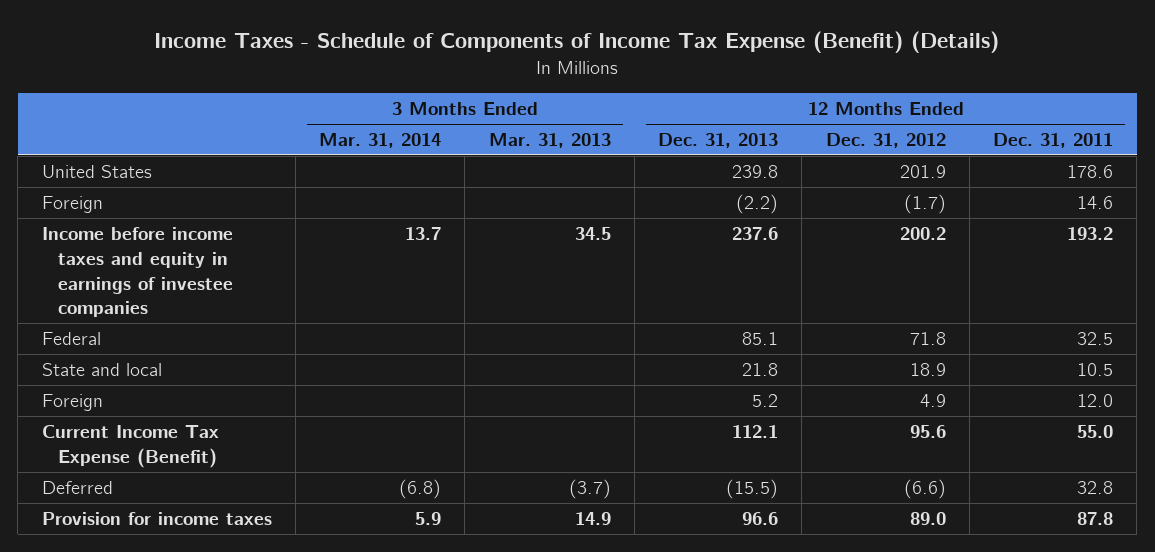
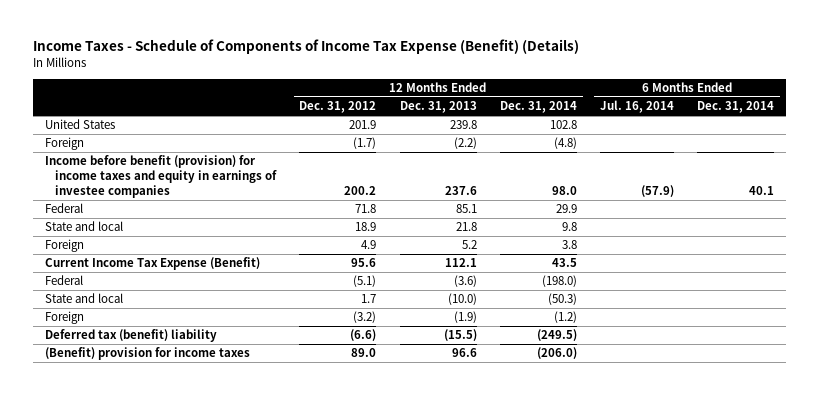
- | 3 Months Ended Mar. 31, 2014 | 3 Months Ended Mar. 31, 2013 | 12 Months Ended Dec. 31, 2013 | 12 Months Ended Dec. 31, 2012 | 12 Months Ended Dec. 31, 2011
+ | 12 Months Ended Dec. 31, 2012 | 12 Months Ended Dec. 31, 2013 | 12 Months Ended Dec. 31, 2014 | 6 Months Ended Jul. 16, 2014 | 6 Months Ended Dec. 31, 2014
- Income before income taxes and equity in earnings of investee companies | 13.7 | 34.5 | 237.6 | 200.2 | 193.2
+ Income before benefit (provision) for income taxes and equity in earnings of investee companies | 200.2 | 237.6 | 98.0 | (57.9) | 40.1
- Deferred | (6.8) | (3.7) | (15.5) | (6.6) | 32.8
- Provision for income taxes | 5.9 | 14.9 | 96.6 | 89.0 | 87.8
+ Federal | (5.1) | (3.6) | (198.0) | |
+ State and local | 1.7 | (10.0) | (50.3) | |
+ Foreign | (3.2) | (1.9) | (1.2) | |
+ Deferred tax (benefit) liability | (6.6) | (15.5) | (249.5) | |
+ (Benefit) provision for income taxes | 89.0 | 96.6 | (206.0) | |

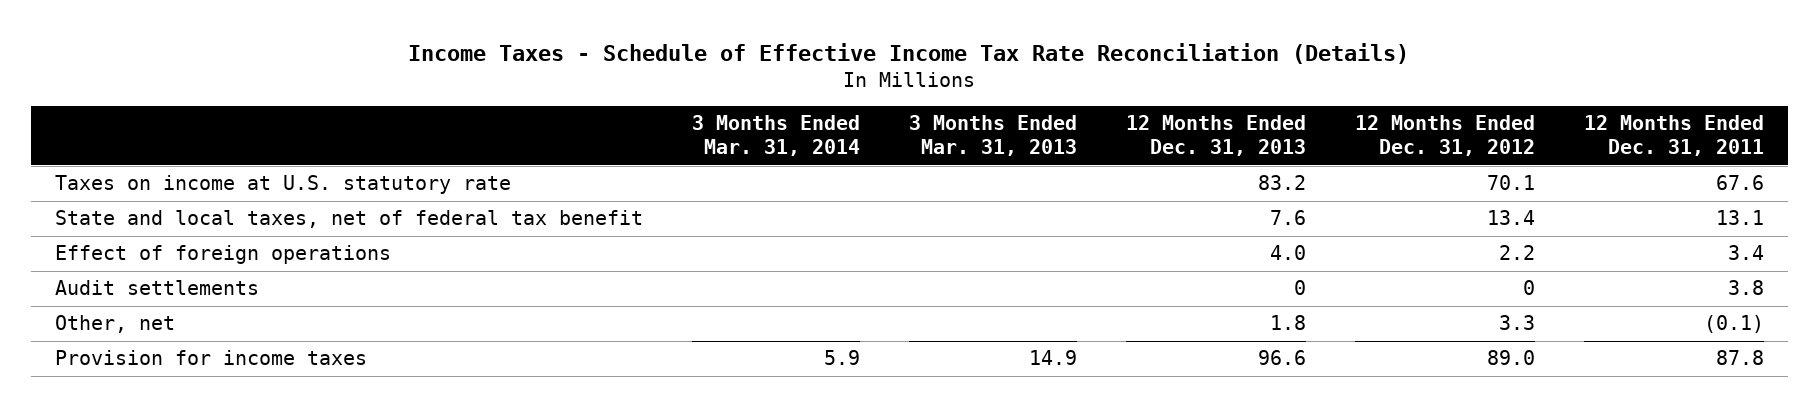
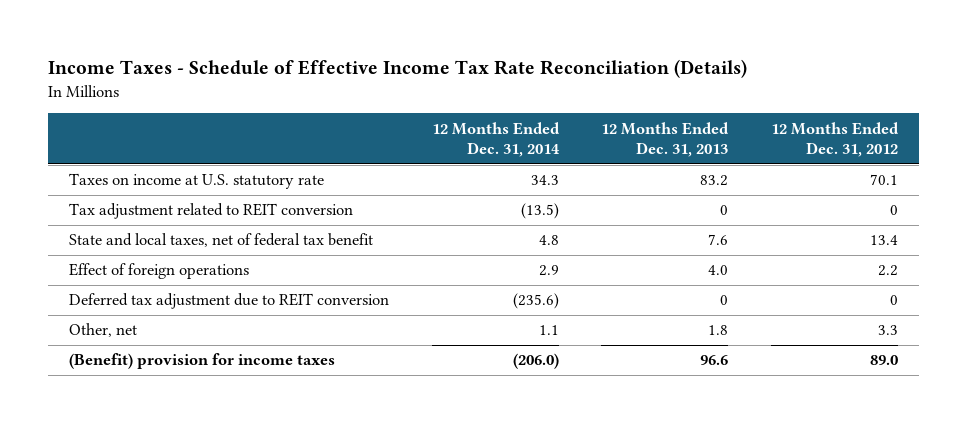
- | 3 Months Ended Mar. 31, 2014 | 3 Months Ended Mar. 31, 2013 | 12 Months Ended Dec. 31, 2013 | 12 Months Ended Dec. 31, 2012 | 12 Months Ended Dec. 31, 2011
+ | 12 Months Ended Dec. 31, 2014 | 12 Months Ended Dec. 31, 2013 | 12 Months Ended Dec. 31, 2012
+ Tax adjustment related to REIT conversion | (13.5) | 0 | 0
- Audit settlements | | | 0 | 0 | 3.8
+ Deferred tax adjustment due to REIT conversion | (235.6) | 0 | 0
- Provision for income taxes | 5.9 | 14.9 | 96.6 | 89.0 | 87.8
+ (Benefit) provision for income taxes | (206.0) | 96.6 | 89.0

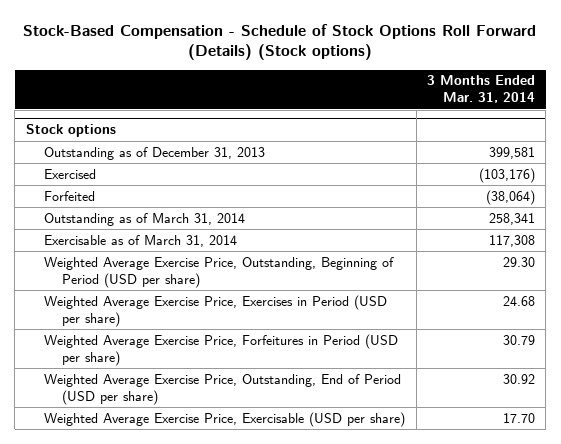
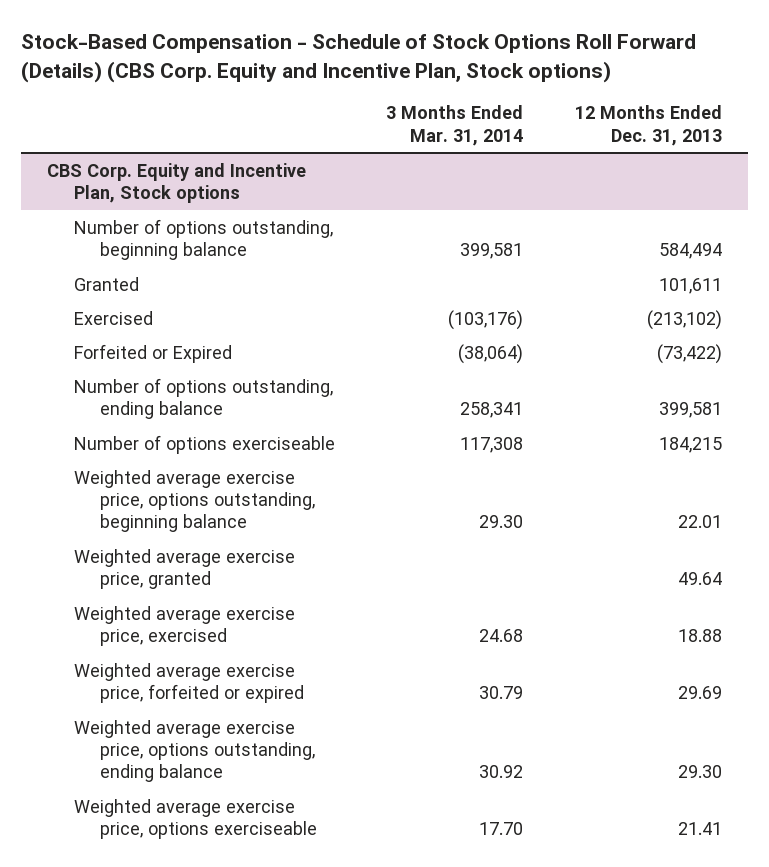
- Stock-Based Compensation - Schedule of Stock Options Roll Forward (Details) (Stock options)
+ Stock-Based Compensation - Schedule of Stock Options Roll Forward (Details) (CBS Corp. Equity and Incentive Plan, Stock options)
- | 3 Months Ended Mar. 31, 2014
+ | 3 Months Ended Mar. 31, 2014 | 12 Months Ended Dec. 31, 2013
- Stock options
- Outstanding as of December 31, 2013 | 399,581
+ CBS Corp. Equity and Incentive Plan, Stock options
+ Number of options outstanding, beginning balance | 399,581 | 584,494
+ Granted | | 101,611
- Forfeited | (38,064)
- Outstanding as of March 31, 2014 | 258,341
- Exercisable as of March 31, 2014 | 117,308
- Weighted Average Exercise Price, Outstanding, Beginning of Period (USD per share) | 29.30
- Weighted Average Exercise Price, Exercises in Period (USD per share) | 24.68
- Weighted Average Exercise Price, Forfeitures in Period (USD per share) | 30.79
- Weighted Average Exercise Price, Outstanding, End of Period (USD per share) | 30.92
- Weighted Average Exercise Price, Exercisable (USD per share) | 17.70
+ Forfeited or Expired | (38,064) | (73,422)
+ Number of options outstanding, ending balance | 258,341 | 399,581
+ Number of options exerciseable | 117,308 | 184,215
+ Weighted average exercise price, options outstanding, beginning balance | 29.30 | 22.01
+ Weighted average exercise price, granted | | 49.64
+ Weighted average exercise price, exercised | 24.68 | 18.88
+ Weighted average exercise price, forfeited or expired | 30.79 | 29.69
+ Weighted average exercise price, options outstanding, ending balance | 30.92 | 29.30
+ Weighted average exercise price, options exerciseable | 17.70 | 21.41

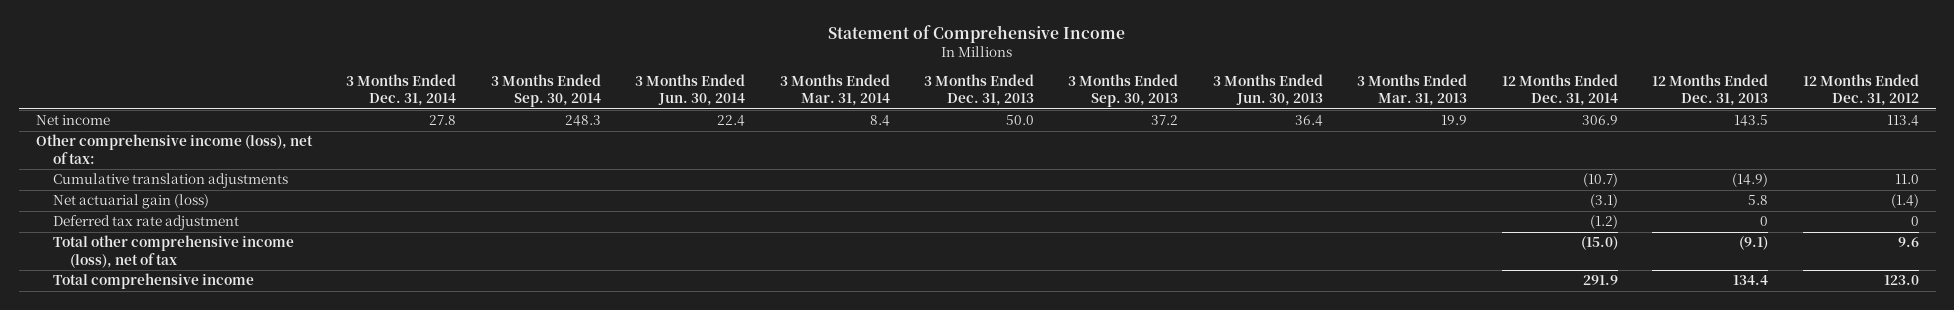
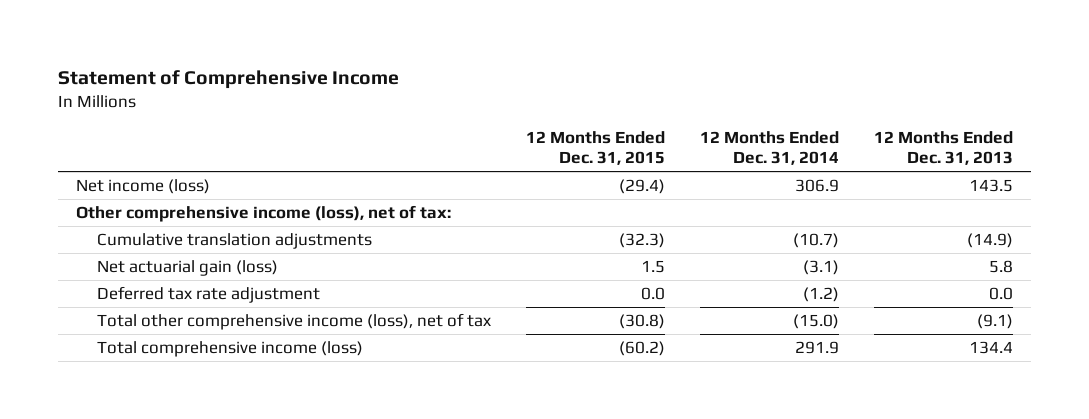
- | 3 Months Ended Dec. 31, 2014 | 3 Months Ended Sep. 30, 2014 | 3 Months Ended Jun. 30, 2014 | 3 Months Ended Mar. 31, 2014 | 3 Months Ended Dec. 31, 2013 | 3 Months Ended Sep. 30, 2013 | 3 Months Ended Jun. 30, 2013 | 3 Months Ended Mar. 31, 2013 | 12 Months Ended Dec. 31, 2014 | 12 Months Ended Dec. 31, 2013 | 12 Months Ended Dec. 31, 2012
+ | 12 Months Ended Dec. 31, 2015 | 12 Months Ended Dec. 31, 2014 | 12 Months Ended Dec. 31, 2013
- Net income | 27.8 | 248.3 | 22.4 | 8.4 | 50.0 | 37.2 | 36.4 | 19.9 | 306.9 | 143.5 | 113.4
+ Net income (loss) | (29.4) | 306.9 | 143.5
- Deferred tax rate adjustment | | | | | | | | | (1.2) | 0 | 0
+ Deferred tax rate adjustment | 0.0 | (1.2) | 0.0
- Total comprehensive income | | | | | | | | | 291.9 | 134.4 | 123.0
+ Total comprehensive income (loss) | (60.2) | 291.9 | 134.4

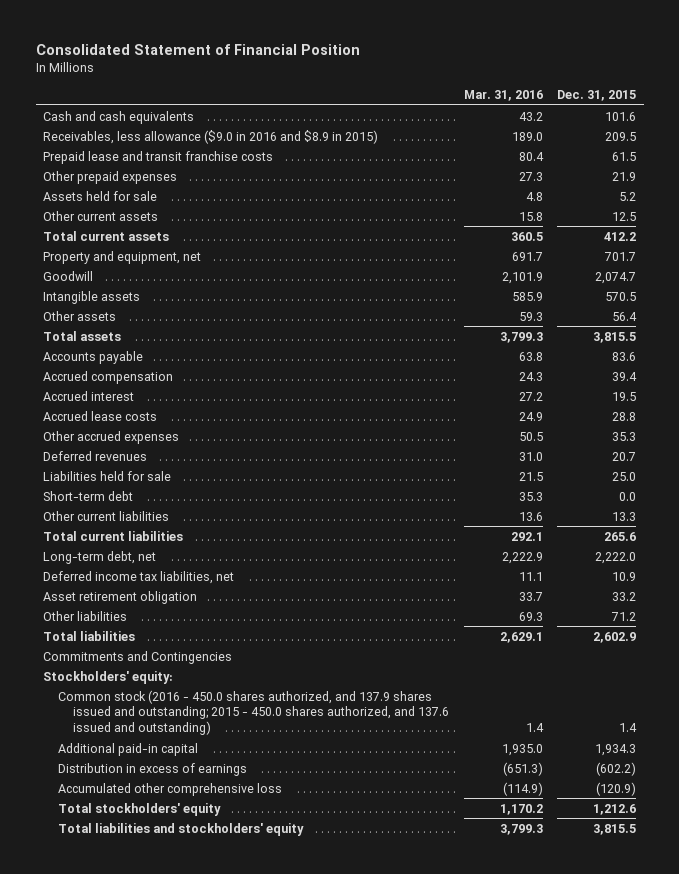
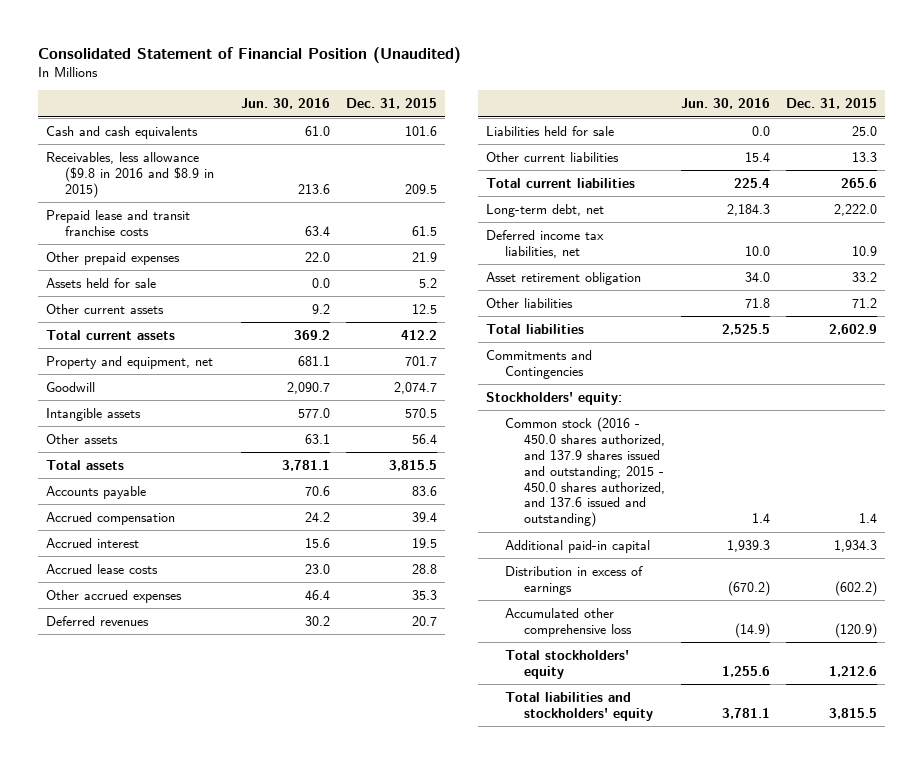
- Consolidated Statement of Financial Position
+ Consolidated Statement of Financial Position (Unaudited)
- | Mar. 31, 2016 | Dec. 31, 2015
+ | Jun. 30, 2016 | Dec. 31, 2015
- Receivables, less allowance ($9.0 in 2016 and $8.9 in 2015) | 189.0 | 209.5
+ Receivables, less allowance ($9.8 in 2016 and $8.9 in 2015) | 213.6 | 209.5
- Short-term debt | 35.3 | 0.0

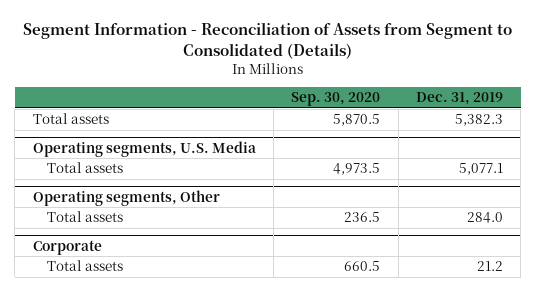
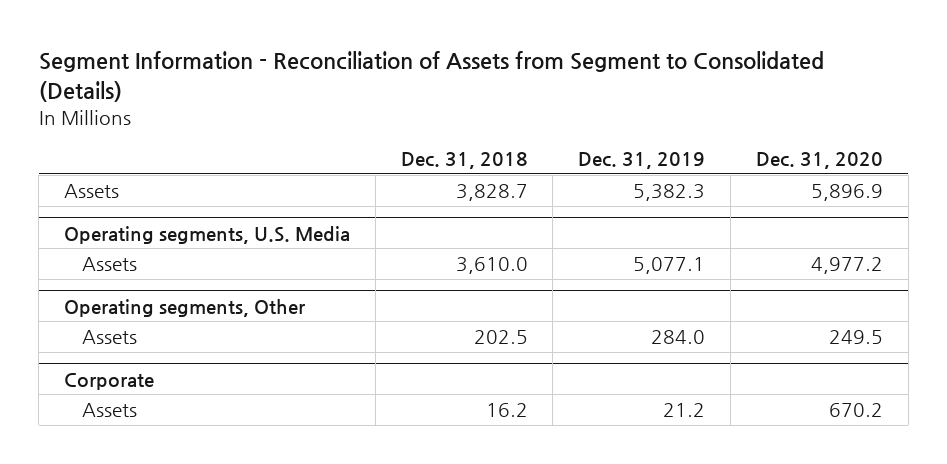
- | Sep. 30, 2020 | Dec. 31, 2019
+ | Dec. 31, 2018 | Dec. 31, 2019 | Dec. 31, 2020
- Total assets | 5,870.5 | 5,382.3
+ Assets | 3,828.7 | 5,382.3 | 5,896.9
@ Operating segments, U.S. Media
- Total assets | 4,973.5 | 5,077.1
+ Assets | 3,610.0 | 5,077.1 | 4,977.2
@ Operating segments, Other
- Total assets | 236.5 | 284.0
+ Assets | 202.5 | 284.0 | 249.5
@ Corporate
- Total assets | 660.5 | 21.2
+ Assets | 16.2 | 21.2 | 670.2

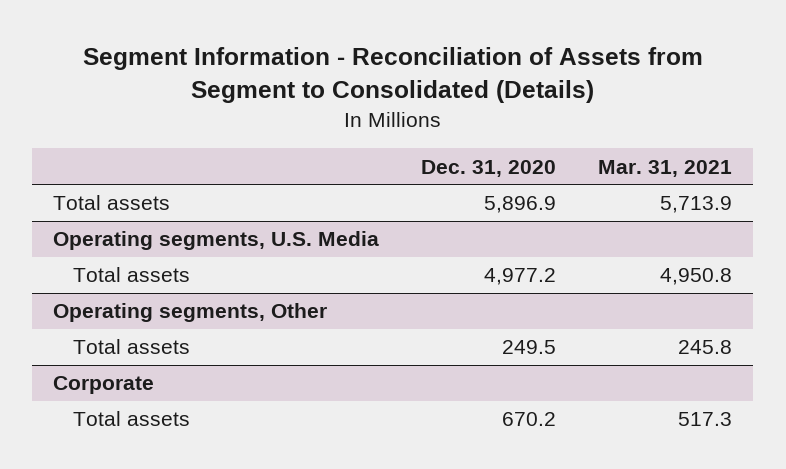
- | Dec. 31, 2018 | Dec. 31, 2019 | Dec. 31, 2020
+ | Dec. 31, 2020 | Mar. 31, 2021
- Assets | 3,828.7 | 5,382.3 | 5,896.9
+ Total assets | 5,896.9 | 5,713.9
@ Operating segments, U.S. Media
- Assets | 3,610.0 | 5,077.1 | 4,977.2
+ Total assets | 4,977.2 | 4,950.8
@ Operating segments, Other
- Assets | 202.5 | 284.0 | 249.5
+ Total assets | 249.5 | 245.8
@ Corporate
- Assets | 16.2 | 21.2 | 670.2
+ Total assets | 670.2 | 517.3

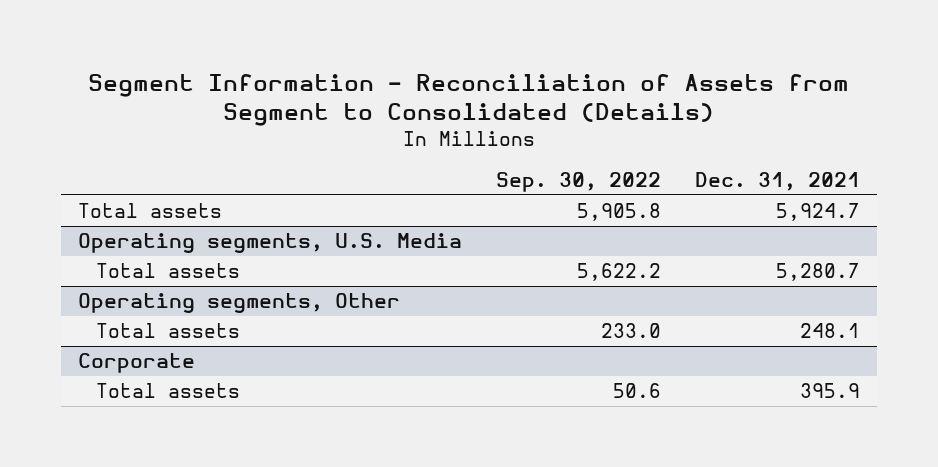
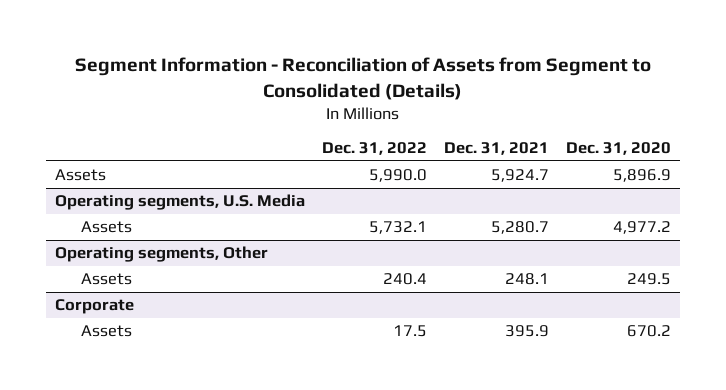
- | Sep. 30, 2022 | Dec. 31, 2021
+ | Dec. 31, 2022 | Dec. 31, 2021 | Dec. 31, 2020
- Total assets | 5,905.8 | 5,924.7
+ Assets | 5,990.0 | 5,924.7 | 5,896.9
@ Operating segments, U.S. Media
- Total assets | 5,622.2 | 5,280.7
+ Assets | 5,732.1 | 5,280.7 | 4,977.2
@ Operating segments, Other
- Total assets | 233.0 | 248.1
+ Assets | 240.4 | 248.1 | 249.5
@ Corporate
- Total assets | 50.6 | 395.9
+ Assets | 17.5 | 395.9 | 670.2

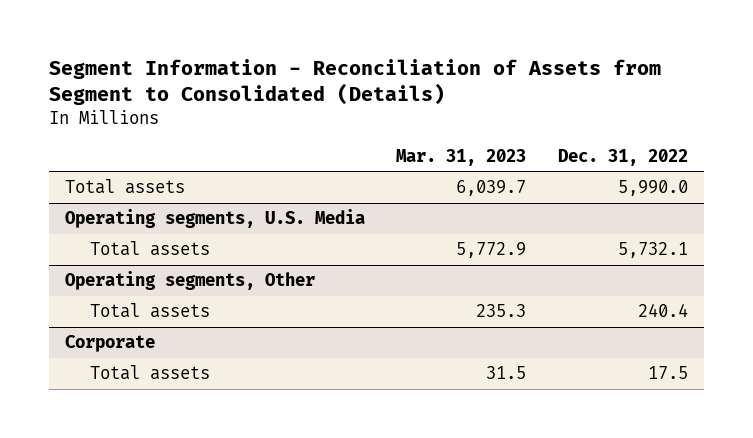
- | Dec. 31, 2022 | Dec. 31, 2021 | Dec. 31, 2020
+ | Mar. 31, 2023 | Dec. 31, 2022
- Assets | 5,990.0 | 5,924.7 | 5,896.9
+ Total assets | 6,039.7 | 5,990.0
@ Operating segments, U.S. Media
- Assets | 5,732.1 | 5,280.7 | 4,977.2
+ Total assets | 5,772.9 | 5,732.1
@ Operating segments, Other
- Assets | 240.4 | 248.1 | 249.5
+ Total assets | 235.3 | 240.4
@ Corporate
- Assets | 17.5 | 395.9 | 670.2
+ Total assets | 31.5 | 17.5

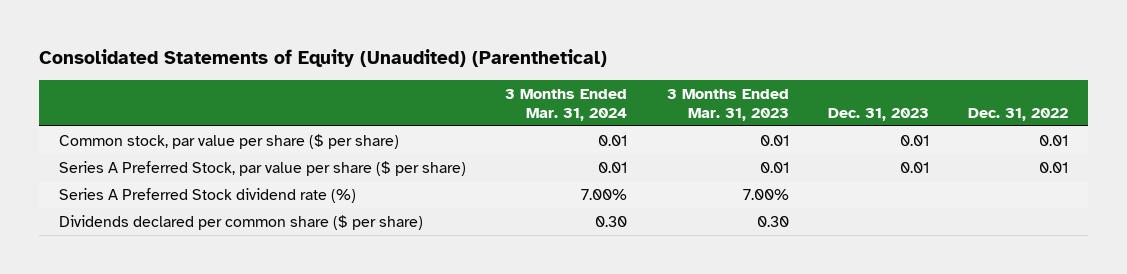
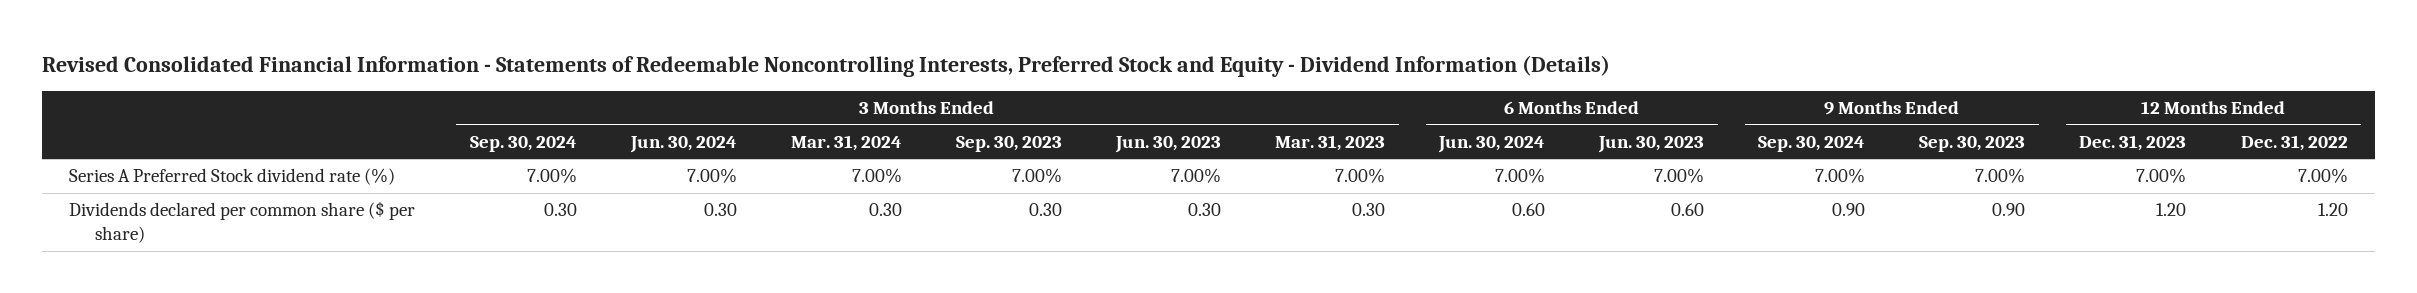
- Consolidated Statements of Equity (Unaudited) (Parenthetical)
+ Revised Consolidated Financial Information - Statements of Redeemable Noncontrolling Interests, Preferred Stock and Equity - Dividend Information (Details)
- | 3 Months Ended Mar. 31, 2024 | 3 Months Ended Mar. 31, 2023 | Dec. 31, 2023 | Dec. 31, 2022
+ | 3 Months Ended Sep. 30, 2024 | 3 Months Ended Jun. 30, 2024 | 3 Months Ended Mar. 31, 2024 | 3 Months Ended Sep. 30, 2023 | 3 Months Ended Jun. 30, 2023 | 3 Months Ended Mar. 31, 2023 | 6 Months Ended Jun. 30, 2024 | 6 Months Ended Jun. 30, 2023 | 9 Months Ended Sep. 30, 2024 | 9 Months Ended Sep. 30, 2023 | 12 Months Ended Dec. 31, 2023 | 12 Months Ended Dec. 31, 2022
- Common stock, par value per share ($ per share) | 0.01 | 0.01 | 0.01 | 0.01
- Series A Preferred Stock, par value per share ($ per share) | 0.01 | 0.01 | 0.01 | 0.01

